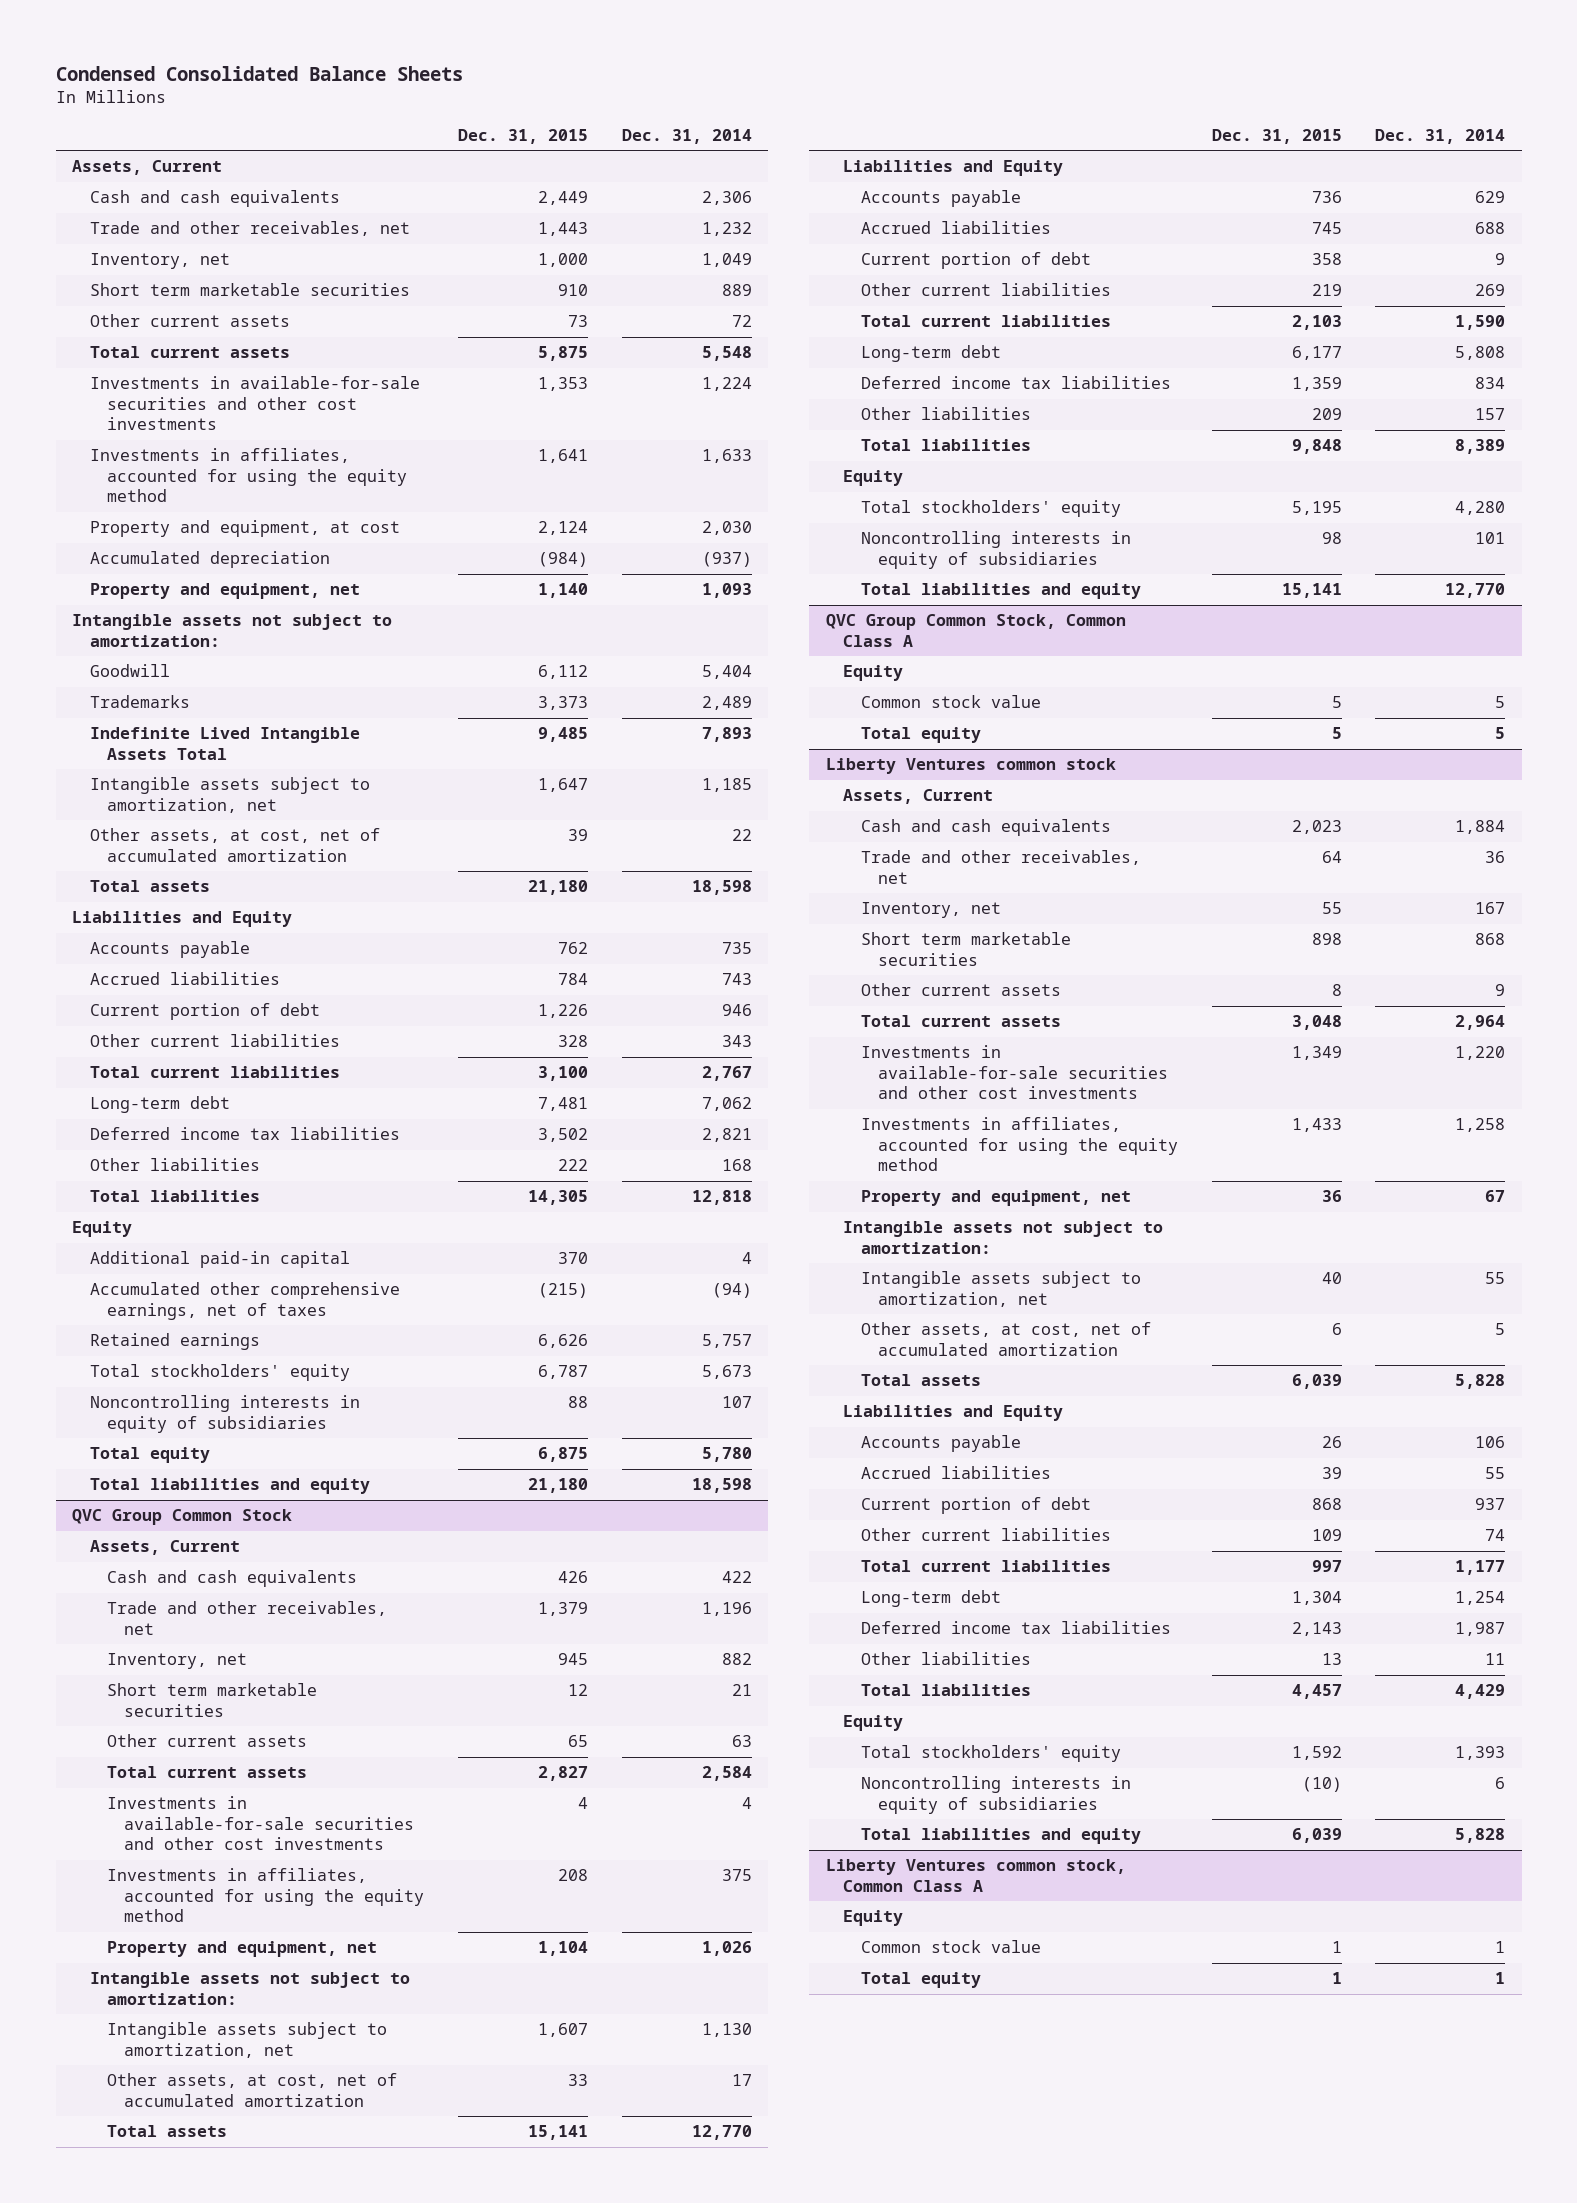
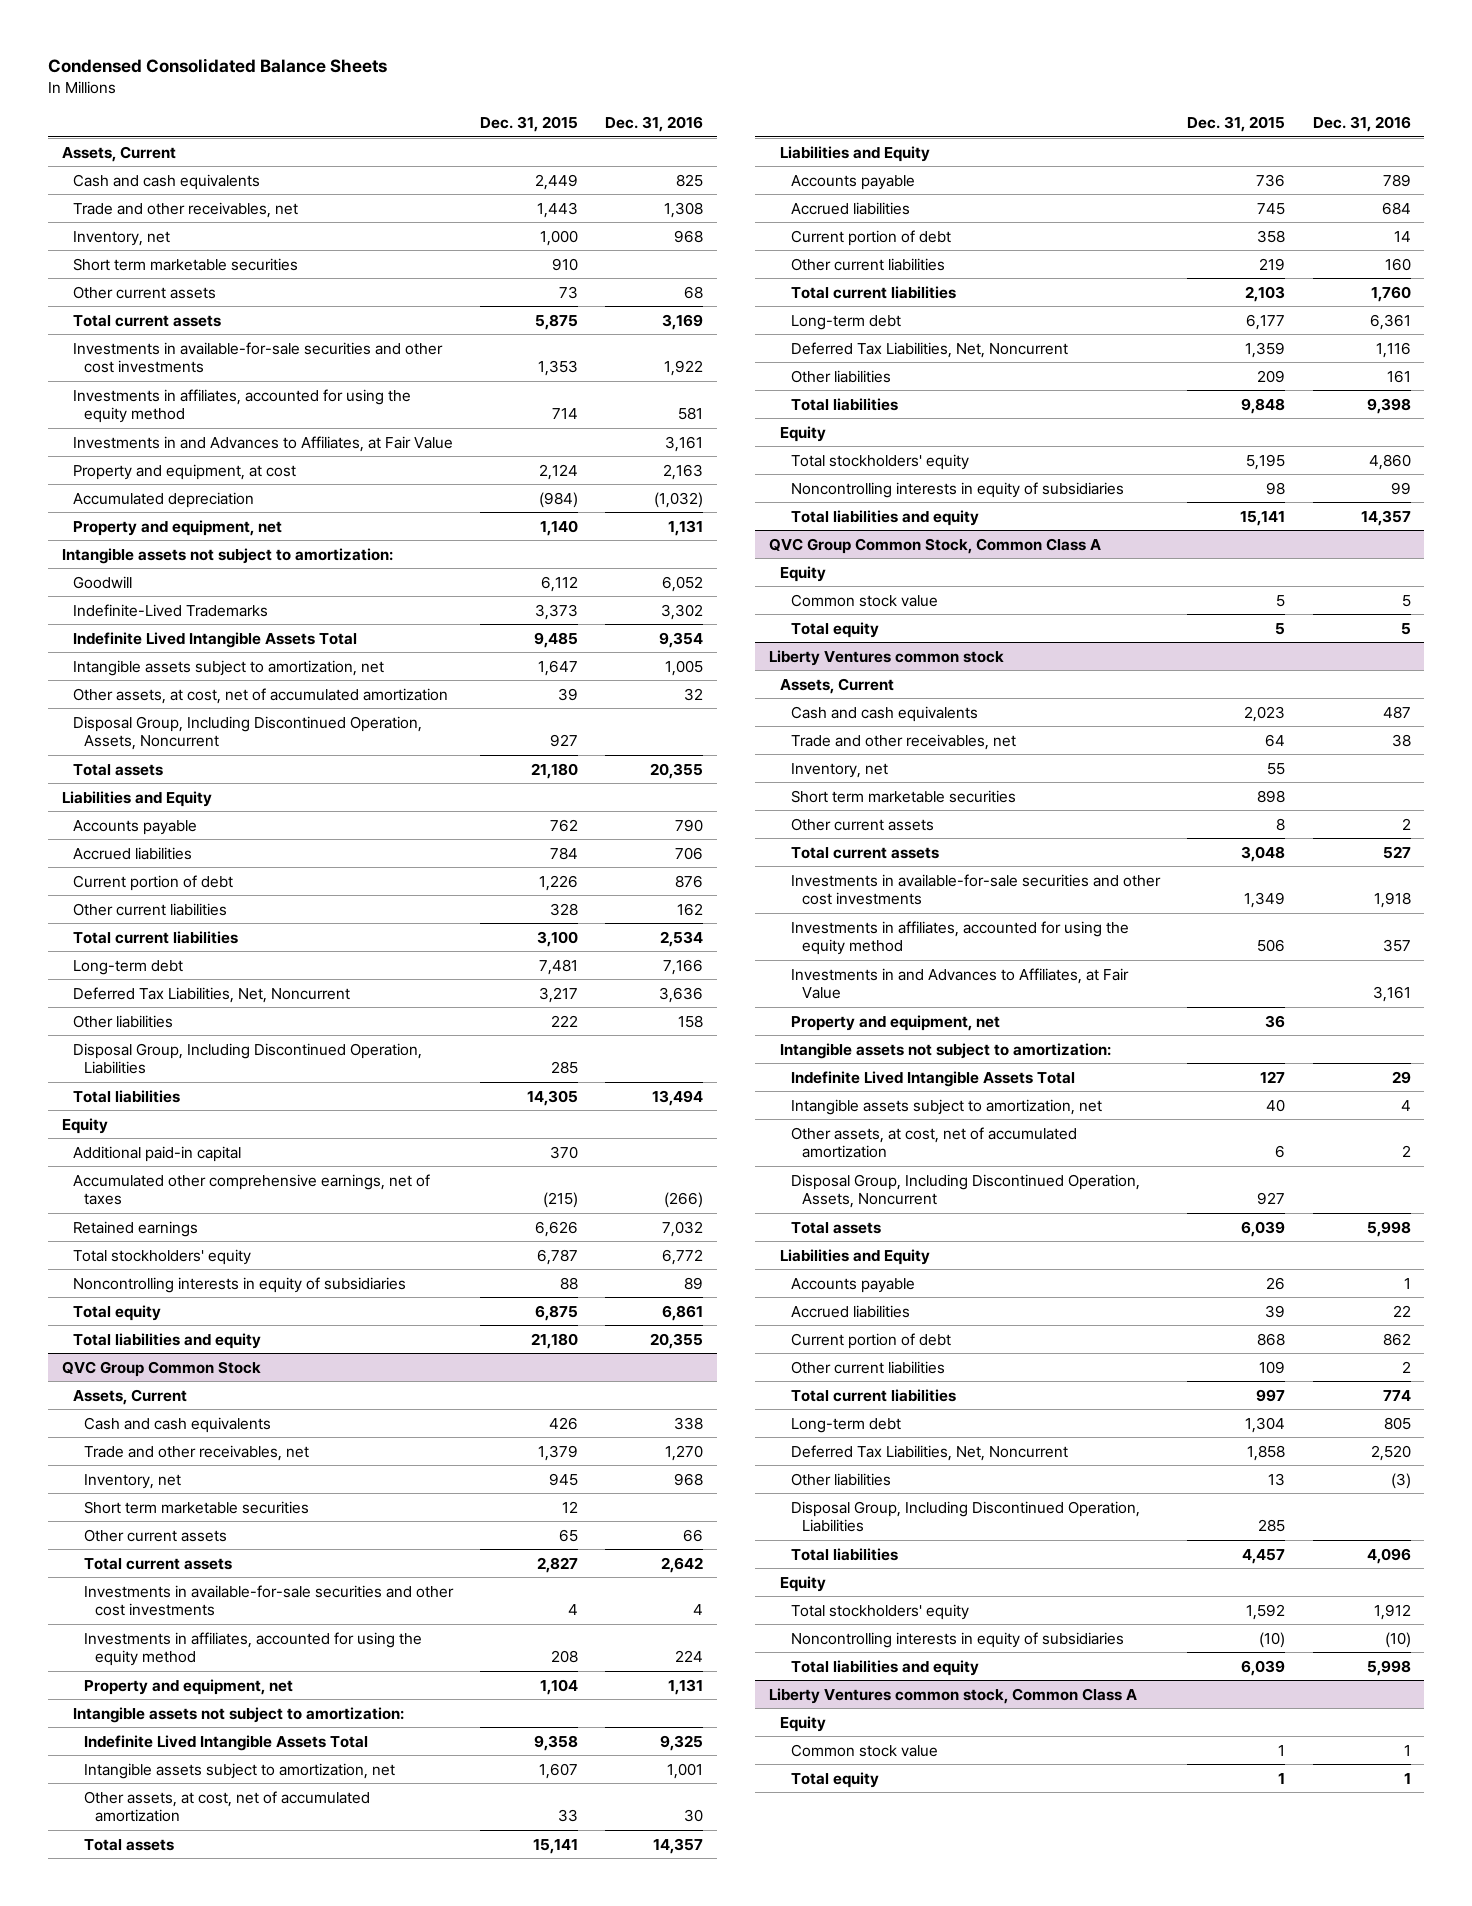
- | Dec. 31, 2015 | Dec. 31, 2014
+ | Dec. 31, 2015 | Dec. 31, 2016
- Investments in affiliates, accounted for using the equity method | 1,641 | 1,633
+ Investments in affiliates, accounted for using the equity method | 714 | 581
+ Investments in and Advances to Affiliates, at Fair Value | | 3,161
- Trademarks | 3,373 | 2,489
+ Indefinite-Lived Trademarks | 3,373 | 3,302
+ Disposal Group, Including Discontinued Operation, Assets, Noncurrent | 927 |
- Deferred income tax liabilities | 3,502 | 2,821
+ Deferred Tax Liabilities, Net, Noncurrent | 3,217 | 3,636
+ Disposal Group, Including Discontinued Operation, Liabilities | 285 |
@ QVC Group Common Stock
+ Indefinite Lived Intangible Assets Total | 9,358 | 9,325
- Deferred income tax liabilities | 1,359 | 834
+ Deferred Tax Liabilities, Net, Noncurrent | 1,359 | 1,116
@ Liberty Ventures common stock
- Investments in affiliates, accounted for using the equity method | 1,433 | 1,258
+ Investments in affiliates, accounted for using the equity method | 506 | 357
+ Investments in and Advances to Affiliates, at Fair Value | | 3,161
+ Indefinite Lived Intangible Assets Total | 127 | 29
+ Disposal Group, Including Discontinued Operation, Assets, Noncurrent | 927 |
- Deferred income tax liabilities | 2,143 | 1,987
+ Deferred Tax Liabilities, Net, Noncurrent | 1,858 | 2,520
+ Disposal Group, Including Discontinued Operation, Liabilities | 285 |

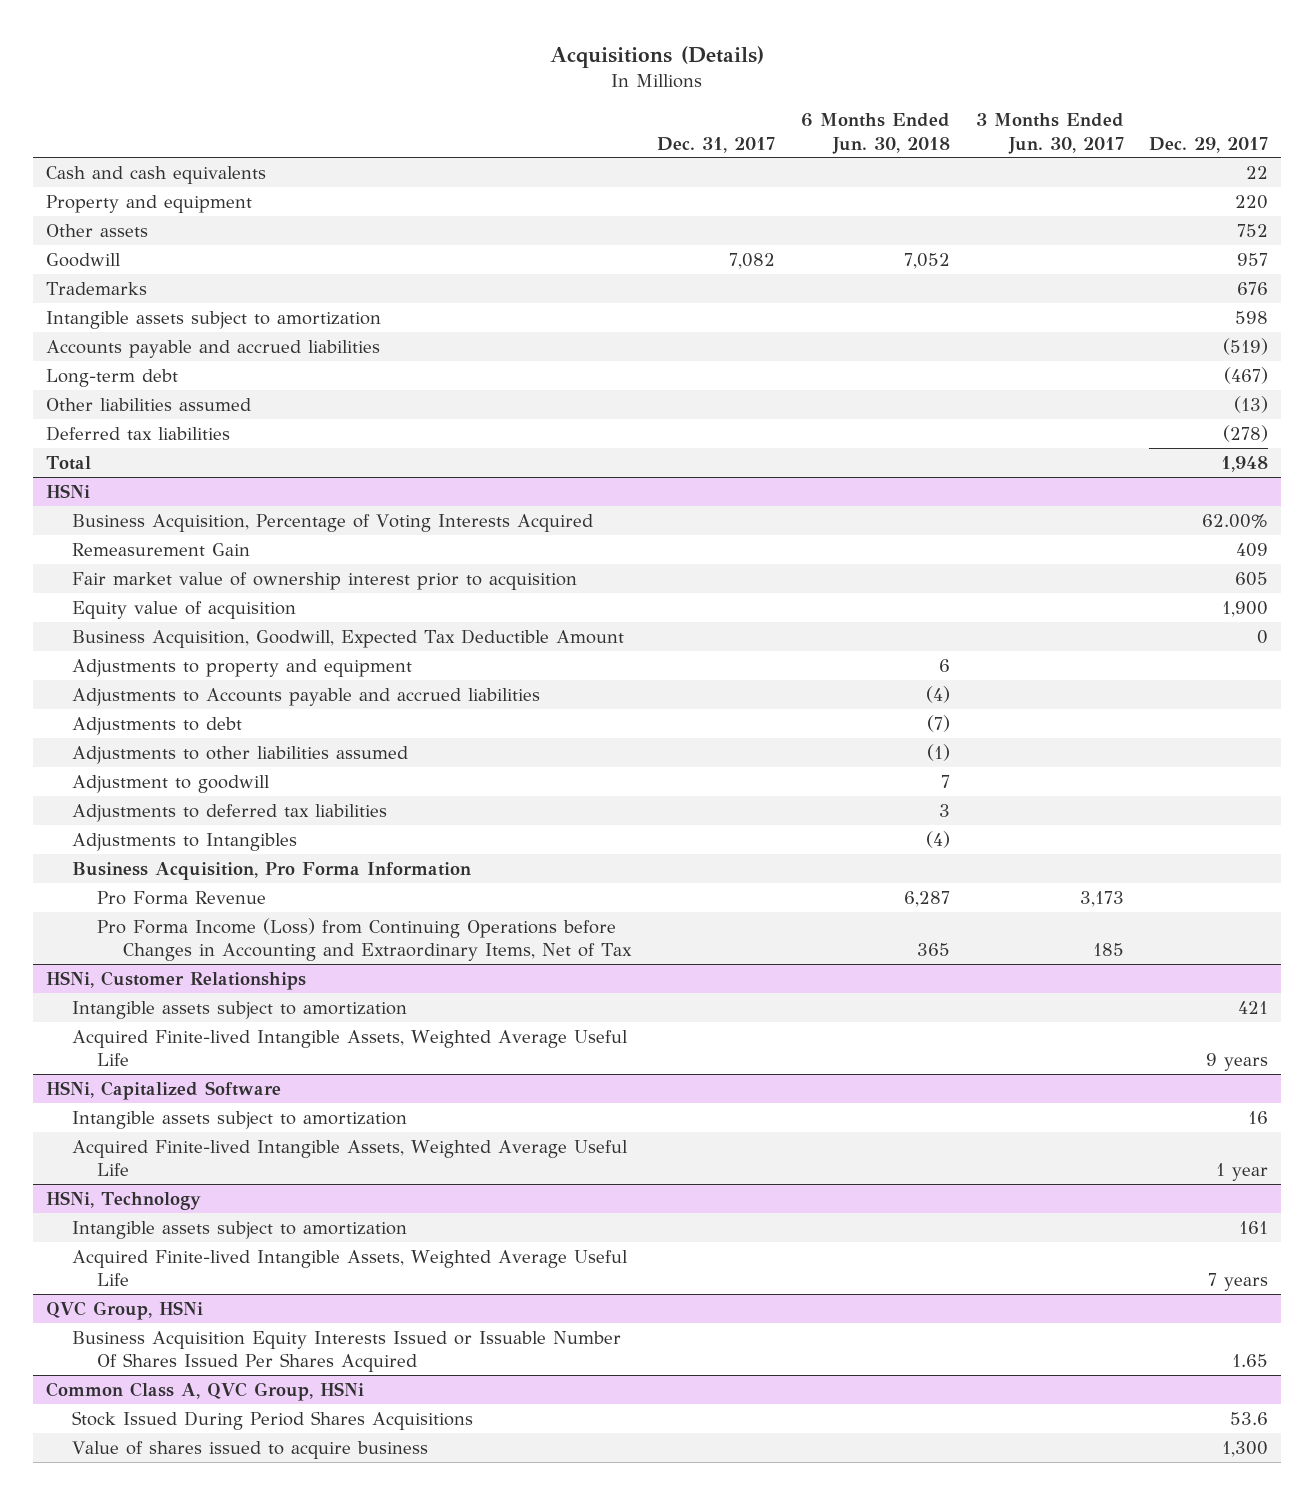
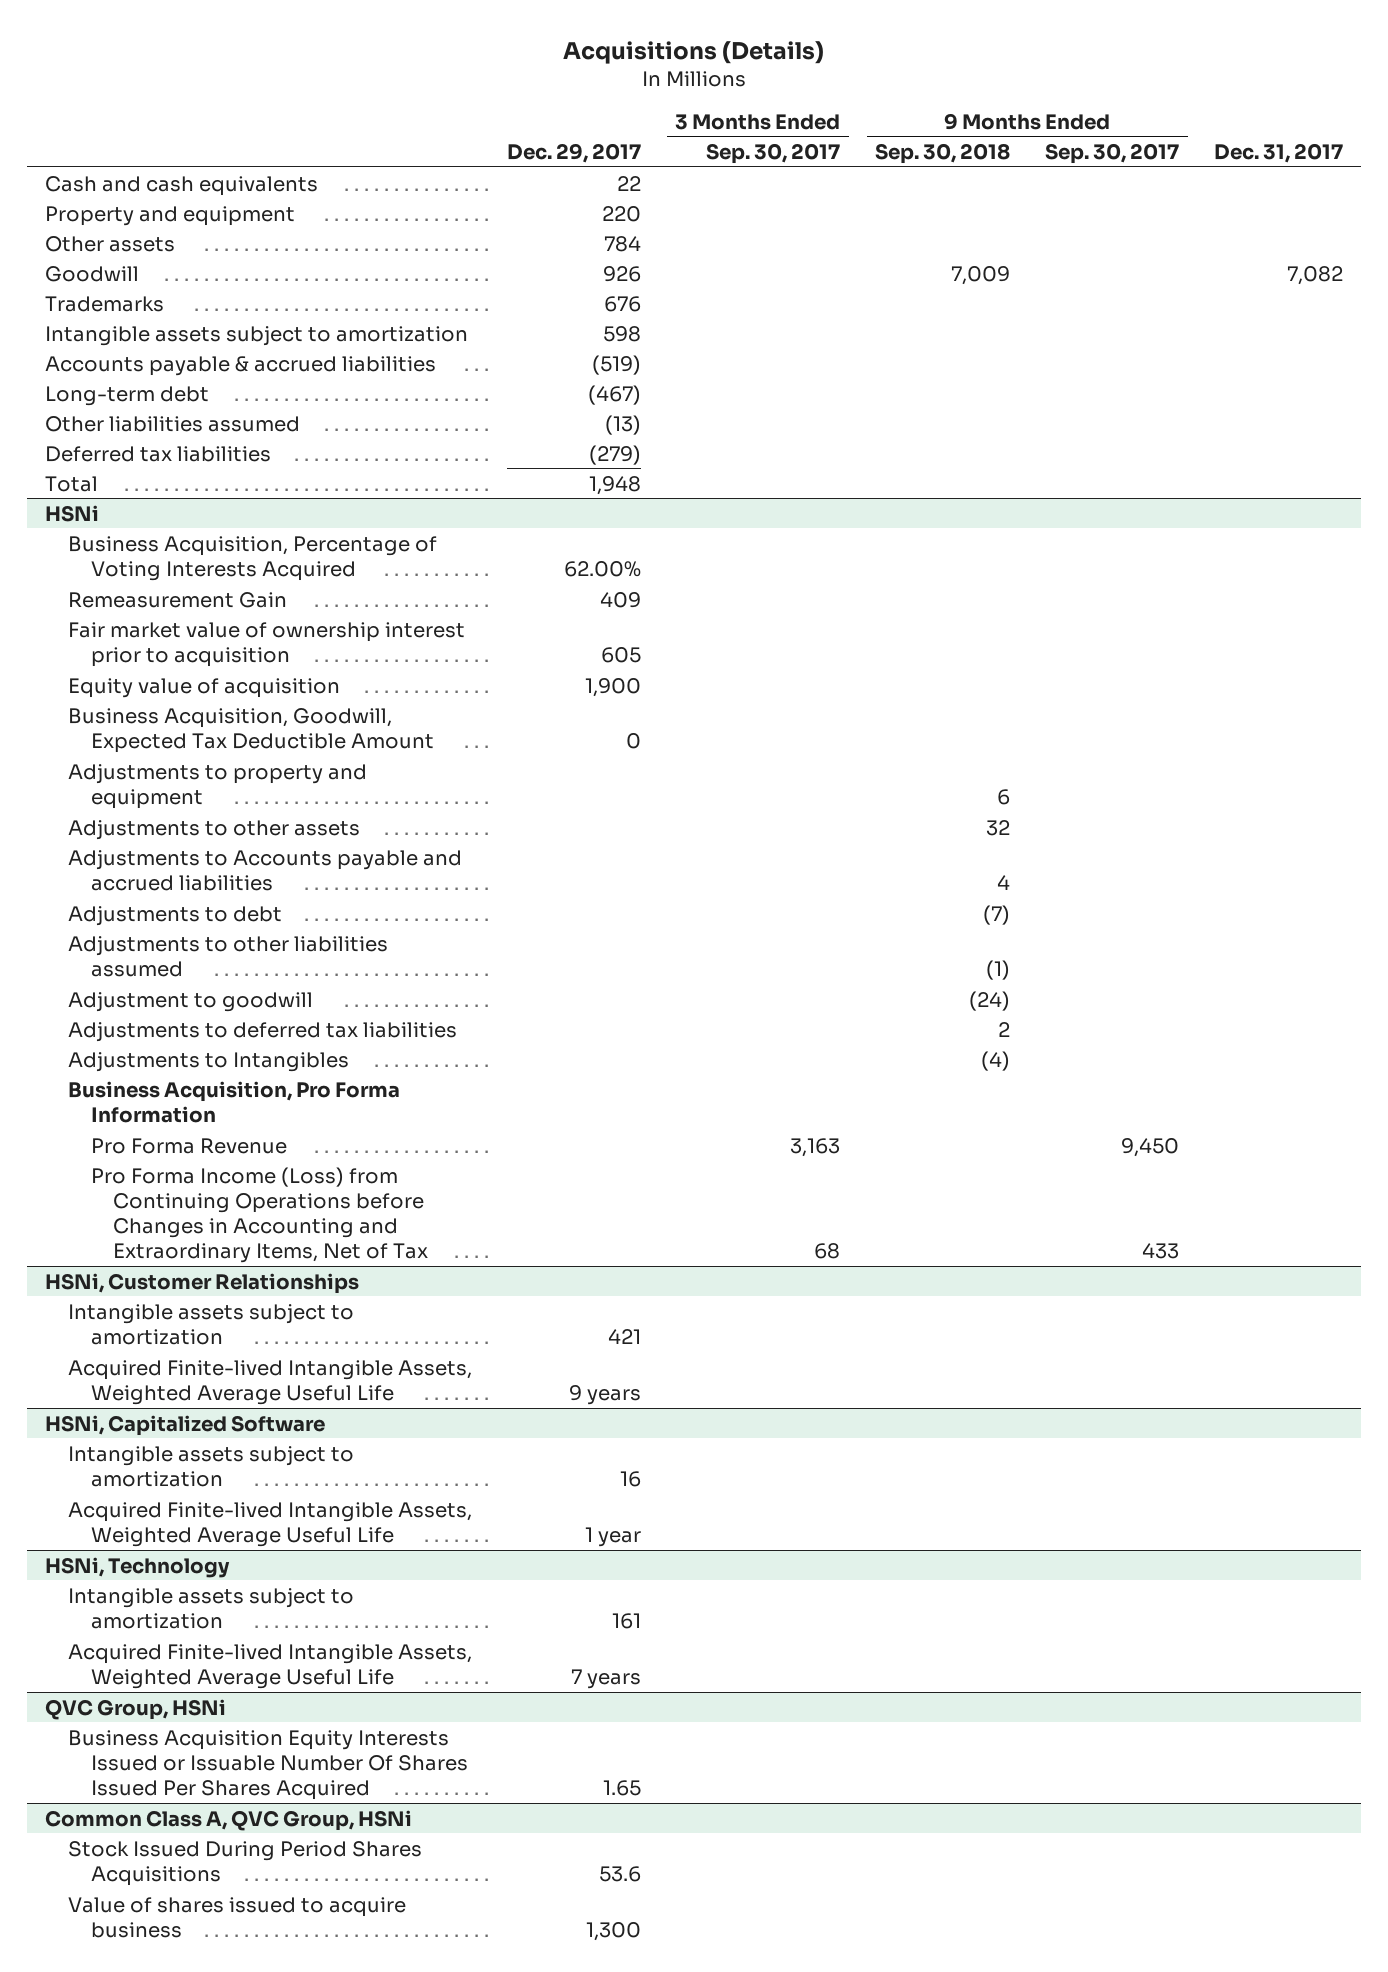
- | Dec. 31, 2017 | 6 Months Ended Jun. 30, 2018 | 3 Months Ended Jun. 30, 2017 | Dec. 29, 2017
+ | Dec. 29, 2017 | 3 Months Ended Sep. 30, 2017 | 9 Months Ended Sep. 30, 2018 | 9 Months Ended Sep. 30, 2017 | Dec. 31, 2017
- Other assets | | | | 752
- Goodwill | 7,082 | 7,052 | | 957
+ Other assets | 784 | | | |
+ Goodwill | 926 | | 7,009 | | 7,082
- Accounts payable and accrued liabilities | | | | (519)
+ Accounts payable & accrued liabilities | (519) | | | |
- Deferred tax liabilities | | | | (278)
+ Deferred tax liabilities | (279) | | | |
@ HSNi
+ Adjustments to other assets | | | 32 | |

